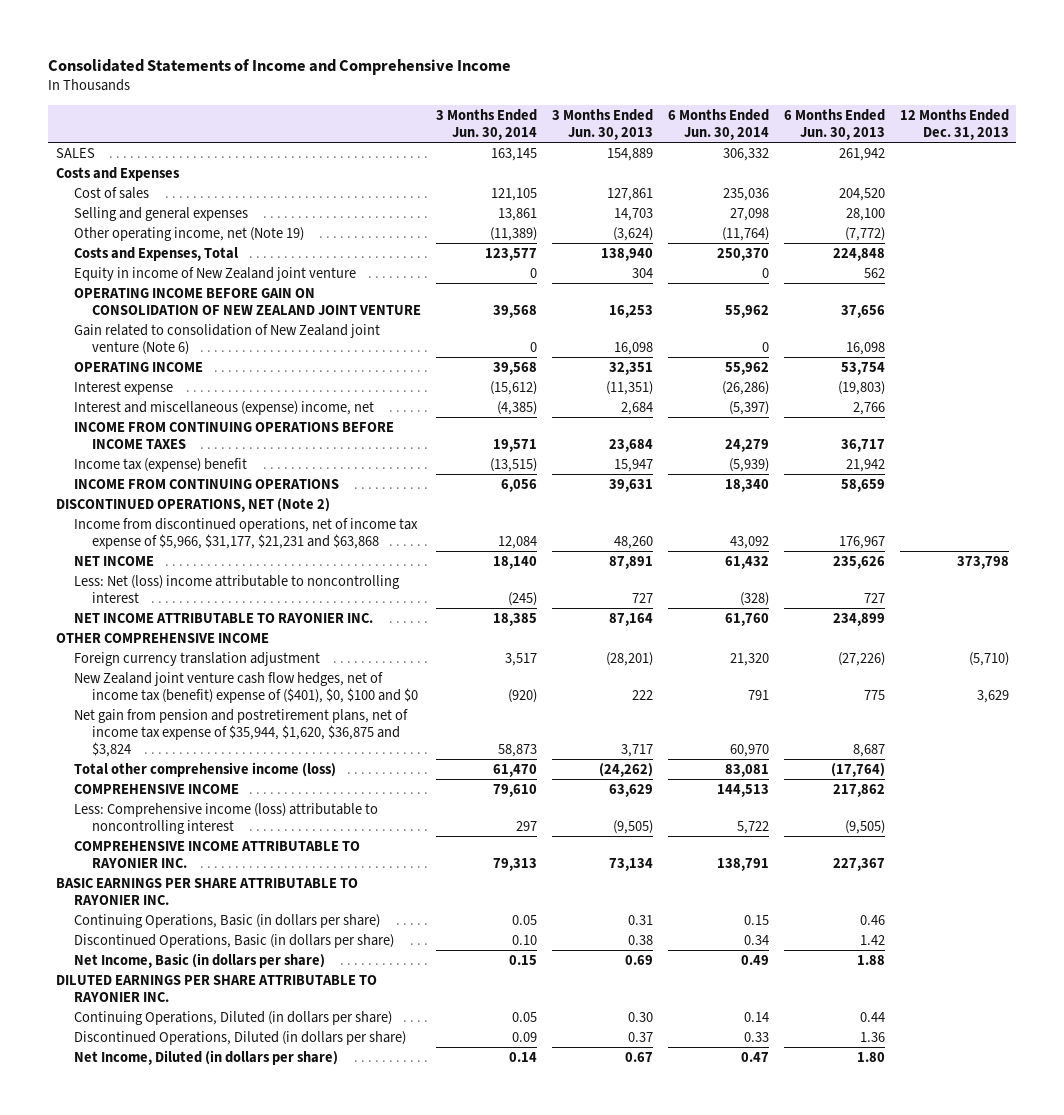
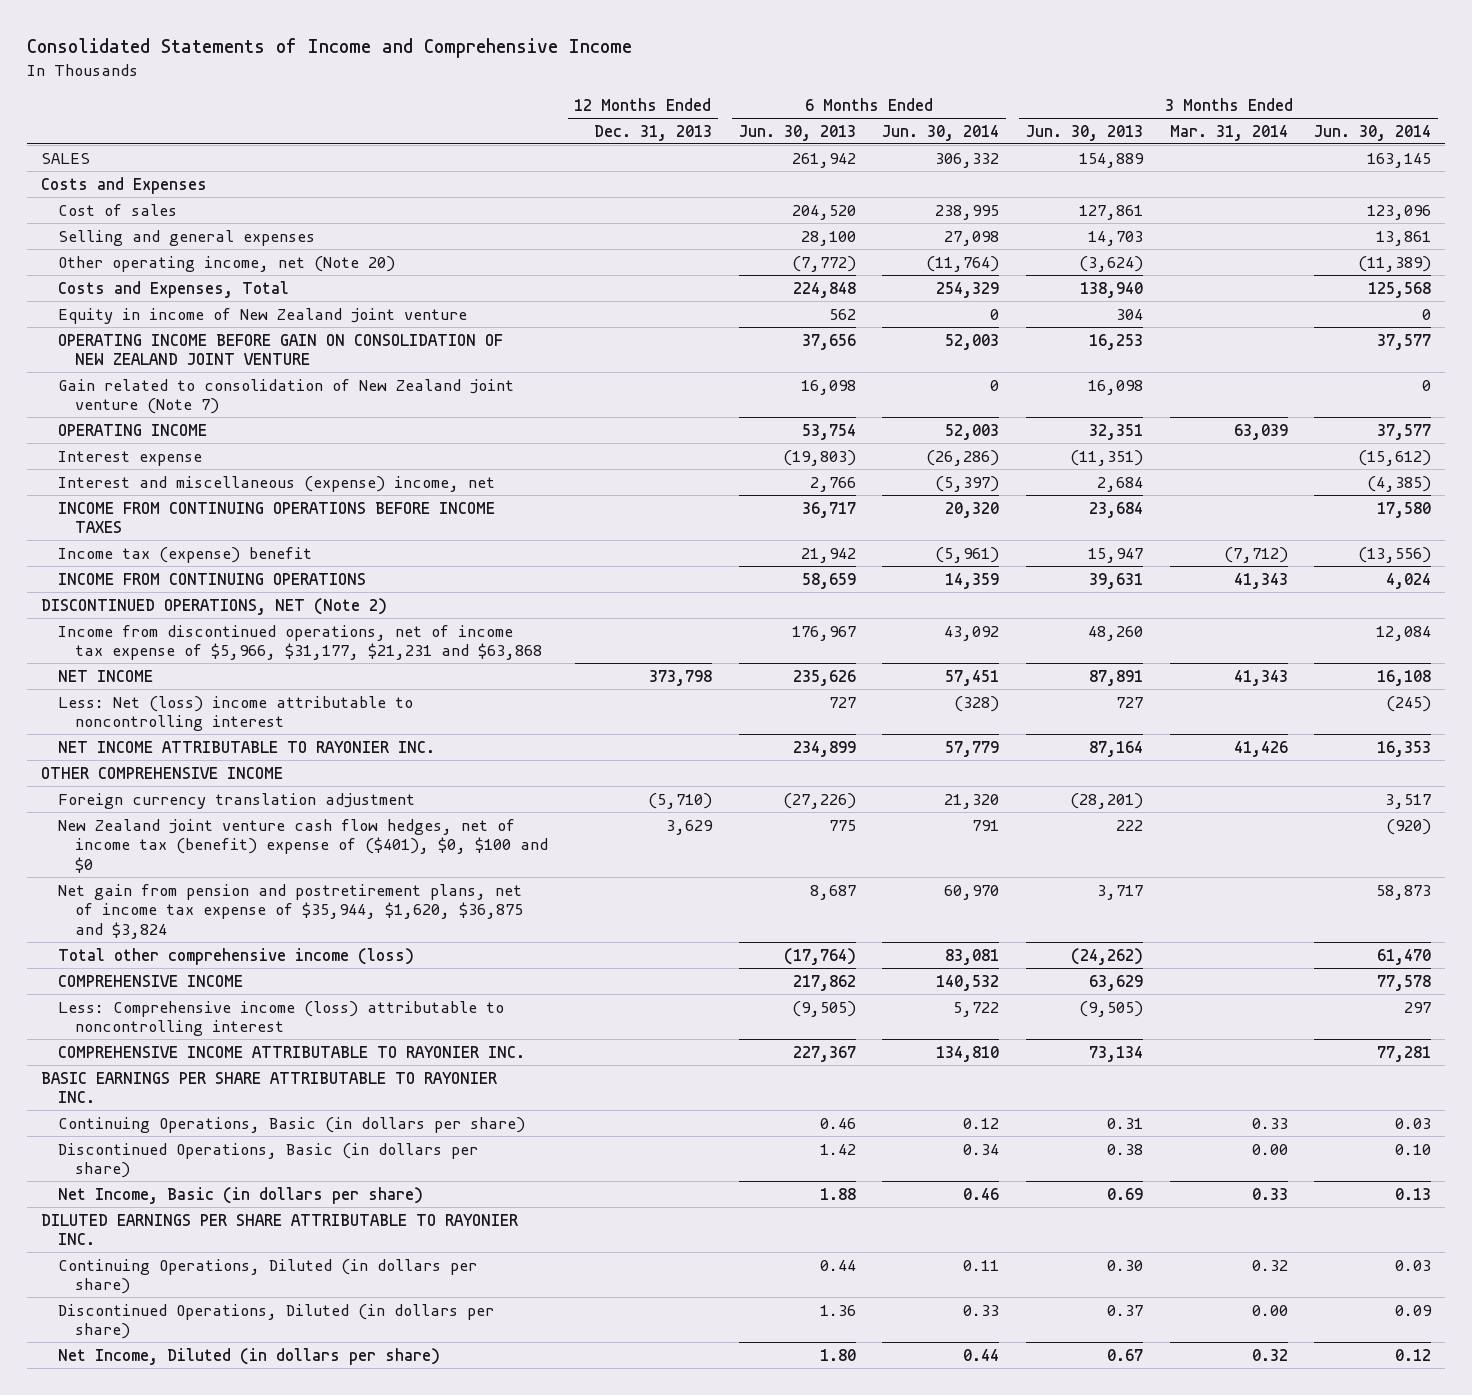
- | 3 Months Ended Jun. 30, 2014 | 3 Months Ended Jun. 30, 2013 | 6 Months Ended Jun. 30, 2014 | 6 Months Ended Jun. 30, 2013 | 12 Months Ended Dec. 31, 2013
+ | 12 Months Ended Dec. 31, 2013 | 6 Months Ended Jun. 30, 2013 | 6 Months Ended Jun. 30, 2014 | 3 Months Ended Jun. 30, 2013 | 3 Months Ended Mar. 31, 2014 | 3 Months Ended Jun. 30, 2014
- Cost of sales | 121,105 | 127,861 | 235,036 | 204,520 |
+ Cost of sales | | 204,520 | 238,995 | 127,861 | | 123,096
- Other operating income, net (Note 19) | (11,389) | (3,624) | (11,764) | (7,772) |
- Costs and Expenses, Total | 123,577 | 138,940 | 250,370 | 224,848 |
+ Other operating income, net (Note 20) | | (7,772) | (11,764) | (3,624) | | (11,389)
+ Costs and Expenses, Total | | 224,848 | 254,329 | 138,940 | | 125,568
- OPERATING INCOME BEFORE GAIN ON CONSOLIDATION OF NEW ZEALAND JOINT VENTURE | 39,568 | 16,253 | 55,962 | 37,656 |
- Gain related to consolidation of New Zealand joint venture (Note 6) | 0 | 16,098 | 0 | 16,098 |
- OPERATING INCOME | 39,568 | 32,351 | 55,962 | 53,754 |
+ OPERATING INCOME BEFORE GAIN ON CONSOLIDATION OF NEW ZEALAND JOINT VENTURE | | 37,656 | 52,003 | 16,253 | | 37,577
+ Gain related to consolidation of New Zealand joint venture (Note 7) | | 16,098 | 0 | 16,098 | | 0
+ OPERATING INCOME | | 53,754 | 52,003 | 32,351 | 63,039 | 37,577
- INCOME FROM CONTINUING OPERATIONS BEFORE INCOME TAXES | 19,571 | 23,684 | 24,279 | 36,717 |
- Income tax (expense) benefit | (13,515) | 15,947 | (5,939) | 21,942 |
- INCOME FROM CONTINUING OPERATIONS | 6,056 | 39,631 | 18,340 | 58,659 |
+ INCOME FROM CONTINUING OPERATIONS BEFORE INCOME TAXES | | 36,717 | 20,320 | 23,684 | | 17,580
+ Income tax (expense) benefit | | 21,942 | (5,961) | 15,947 | (7,712) | (13,556)
+ INCOME FROM CONTINUING OPERATIONS | | 58,659 | 14,359 | 39,631 | 41,343 | 4,024
- NET INCOME | 18,140 | 87,891 | 61,432 | 235,626 | 373,798
+ NET INCOME | 373,798 | 235,626 | 57,451 | 87,891 | 41,343 | 16,108
- NET INCOME ATTRIBUTABLE TO RAYONIER INC. | 18,385 | 87,164 | 61,760 | 234,899 |
+ NET INCOME ATTRIBUTABLE TO RAYONIER INC. | | 234,899 | 57,779 | 87,164 | 41,426 | 16,353
- COMPREHENSIVE INCOME | 79,610 | 63,629 | 144,513 | 217,862 |
+ COMPREHENSIVE INCOME | | 217,862 | 140,532 | 63,629 | | 77,578
- COMPREHENSIVE INCOME ATTRIBUTABLE TO RAYONIER INC. | 79,313 | 73,134 | 138,791 | 227,367 |
+ COMPREHENSIVE INCOME ATTRIBUTABLE TO RAYONIER INC. | | 227,367 | 134,810 | 73,134 | | 77,281
- Continuing Operations, Basic (in dollars per share) | 0.05 | 0.31 | 0.15 | 0.46 |
+ Continuing Operations, Basic (in dollars per share) | | 0.46 | 0.12 | 0.31 | 0.33 | 0.03
- Net Income, Basic (in dollars per share) | 0.15 | 0.69 | 0.49 | 1.88 |
+ Net Income, Basic (in dollars per share) | | 1.88 | 0.46 | 0.69 | 0.33 | 0.13
- Continuing Operations, Diluted (in dollars per share) | 0.05 | 0.30 | 0.14 | 0.44 |
+ Continuing Operations, Diluted (in dollars per share) | | 0.44 | 0.11 | 0.30 | 0.32 | 0.03
- Net Income, Diluted (in dollars per share) | 0.14 | 0.67 | 0.47 | 1.80 |
+ Net Income, Diluted (in dollars per share) | | 1.80 | 0.44 | 0.67 | 0.32 | 0.12

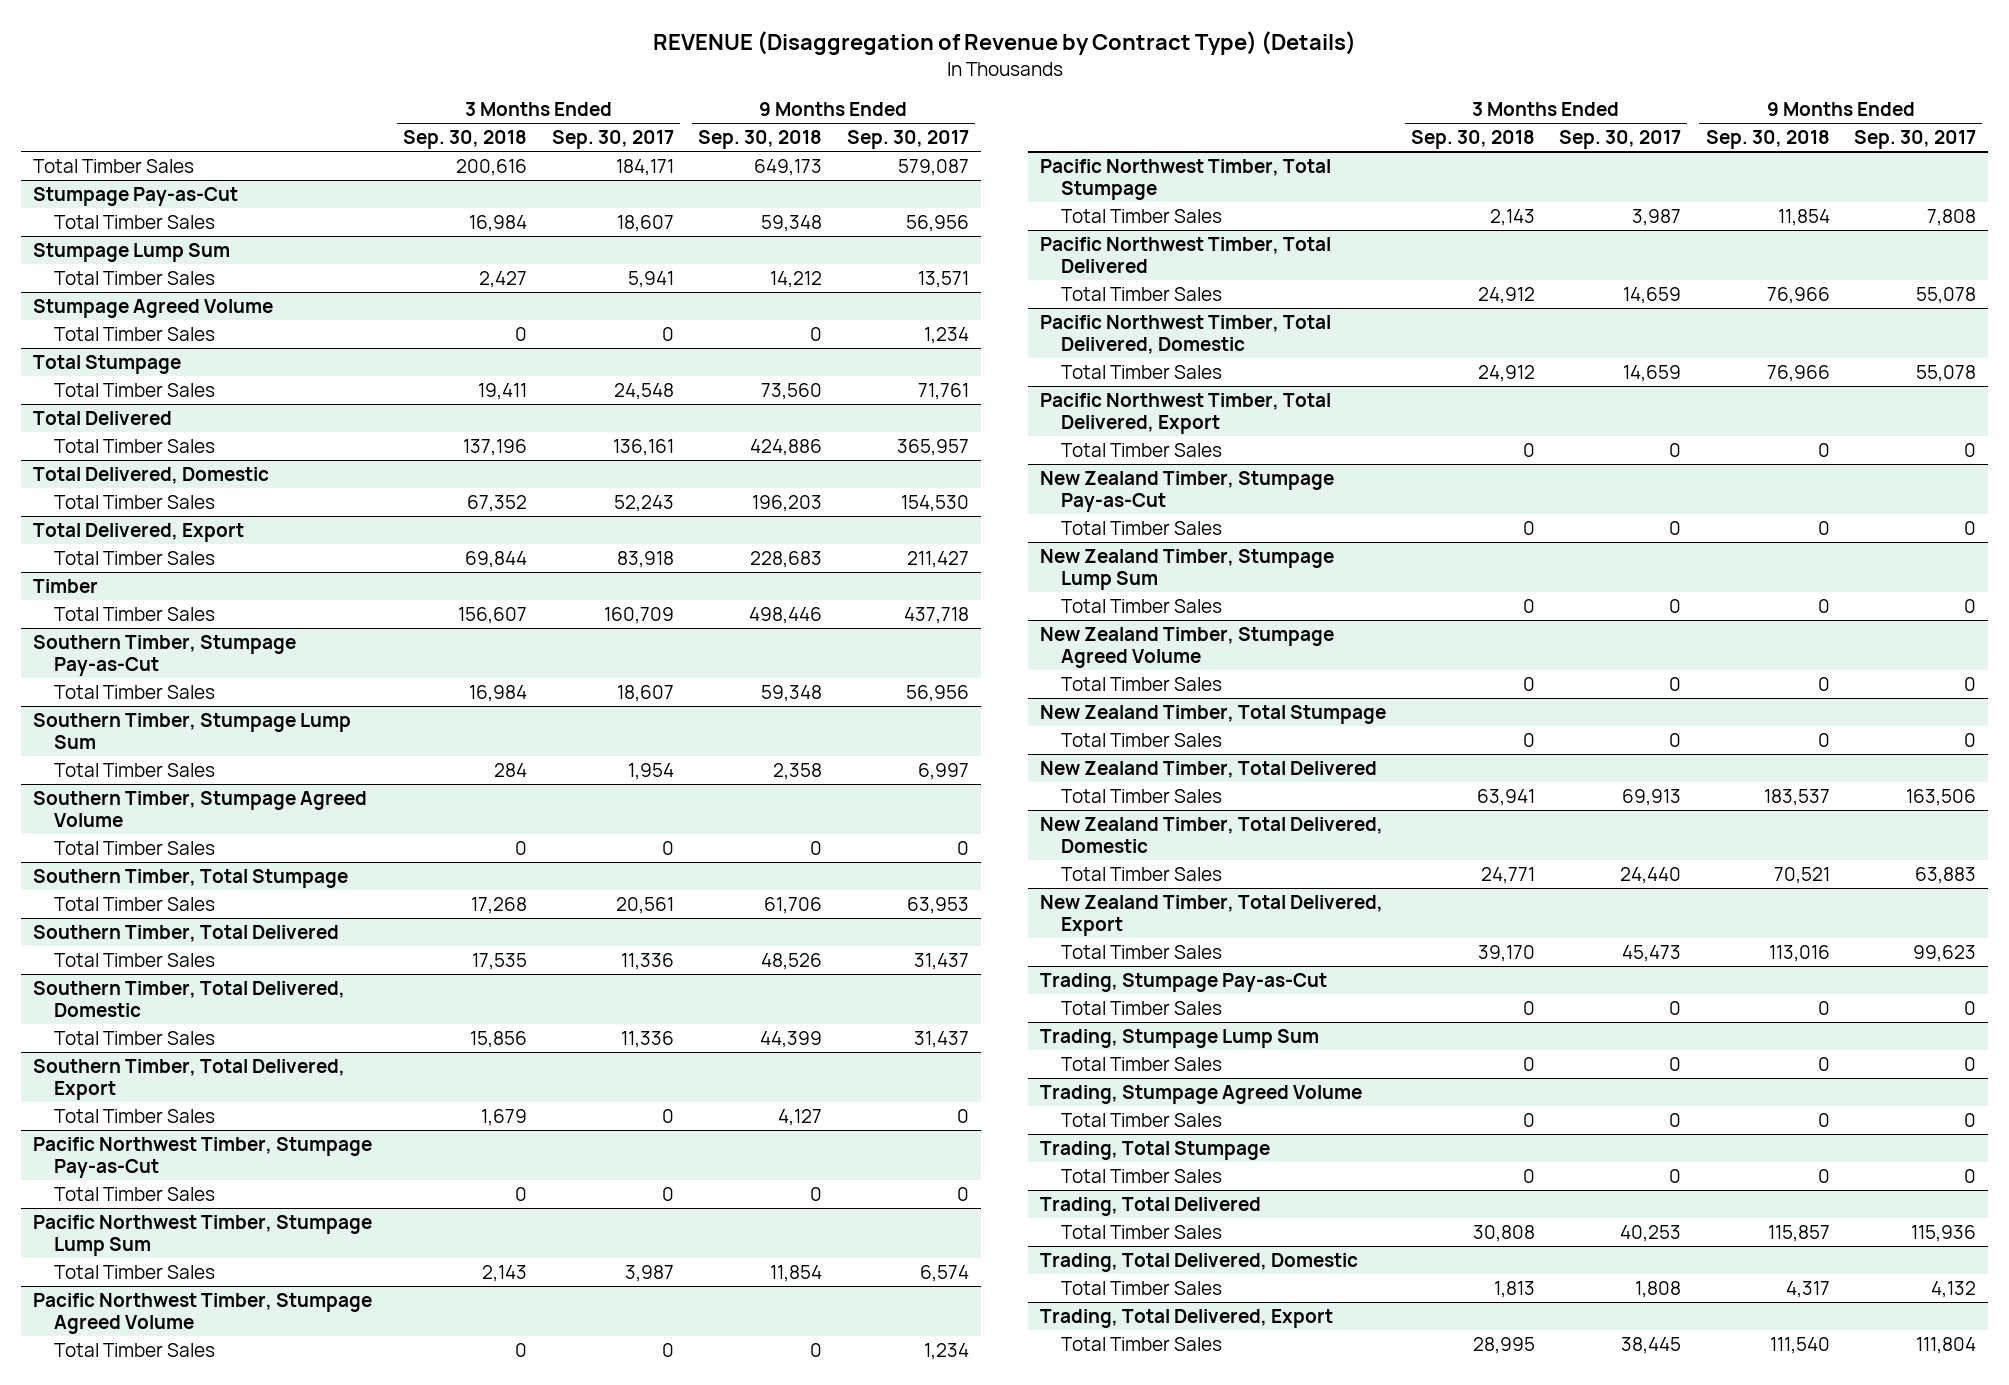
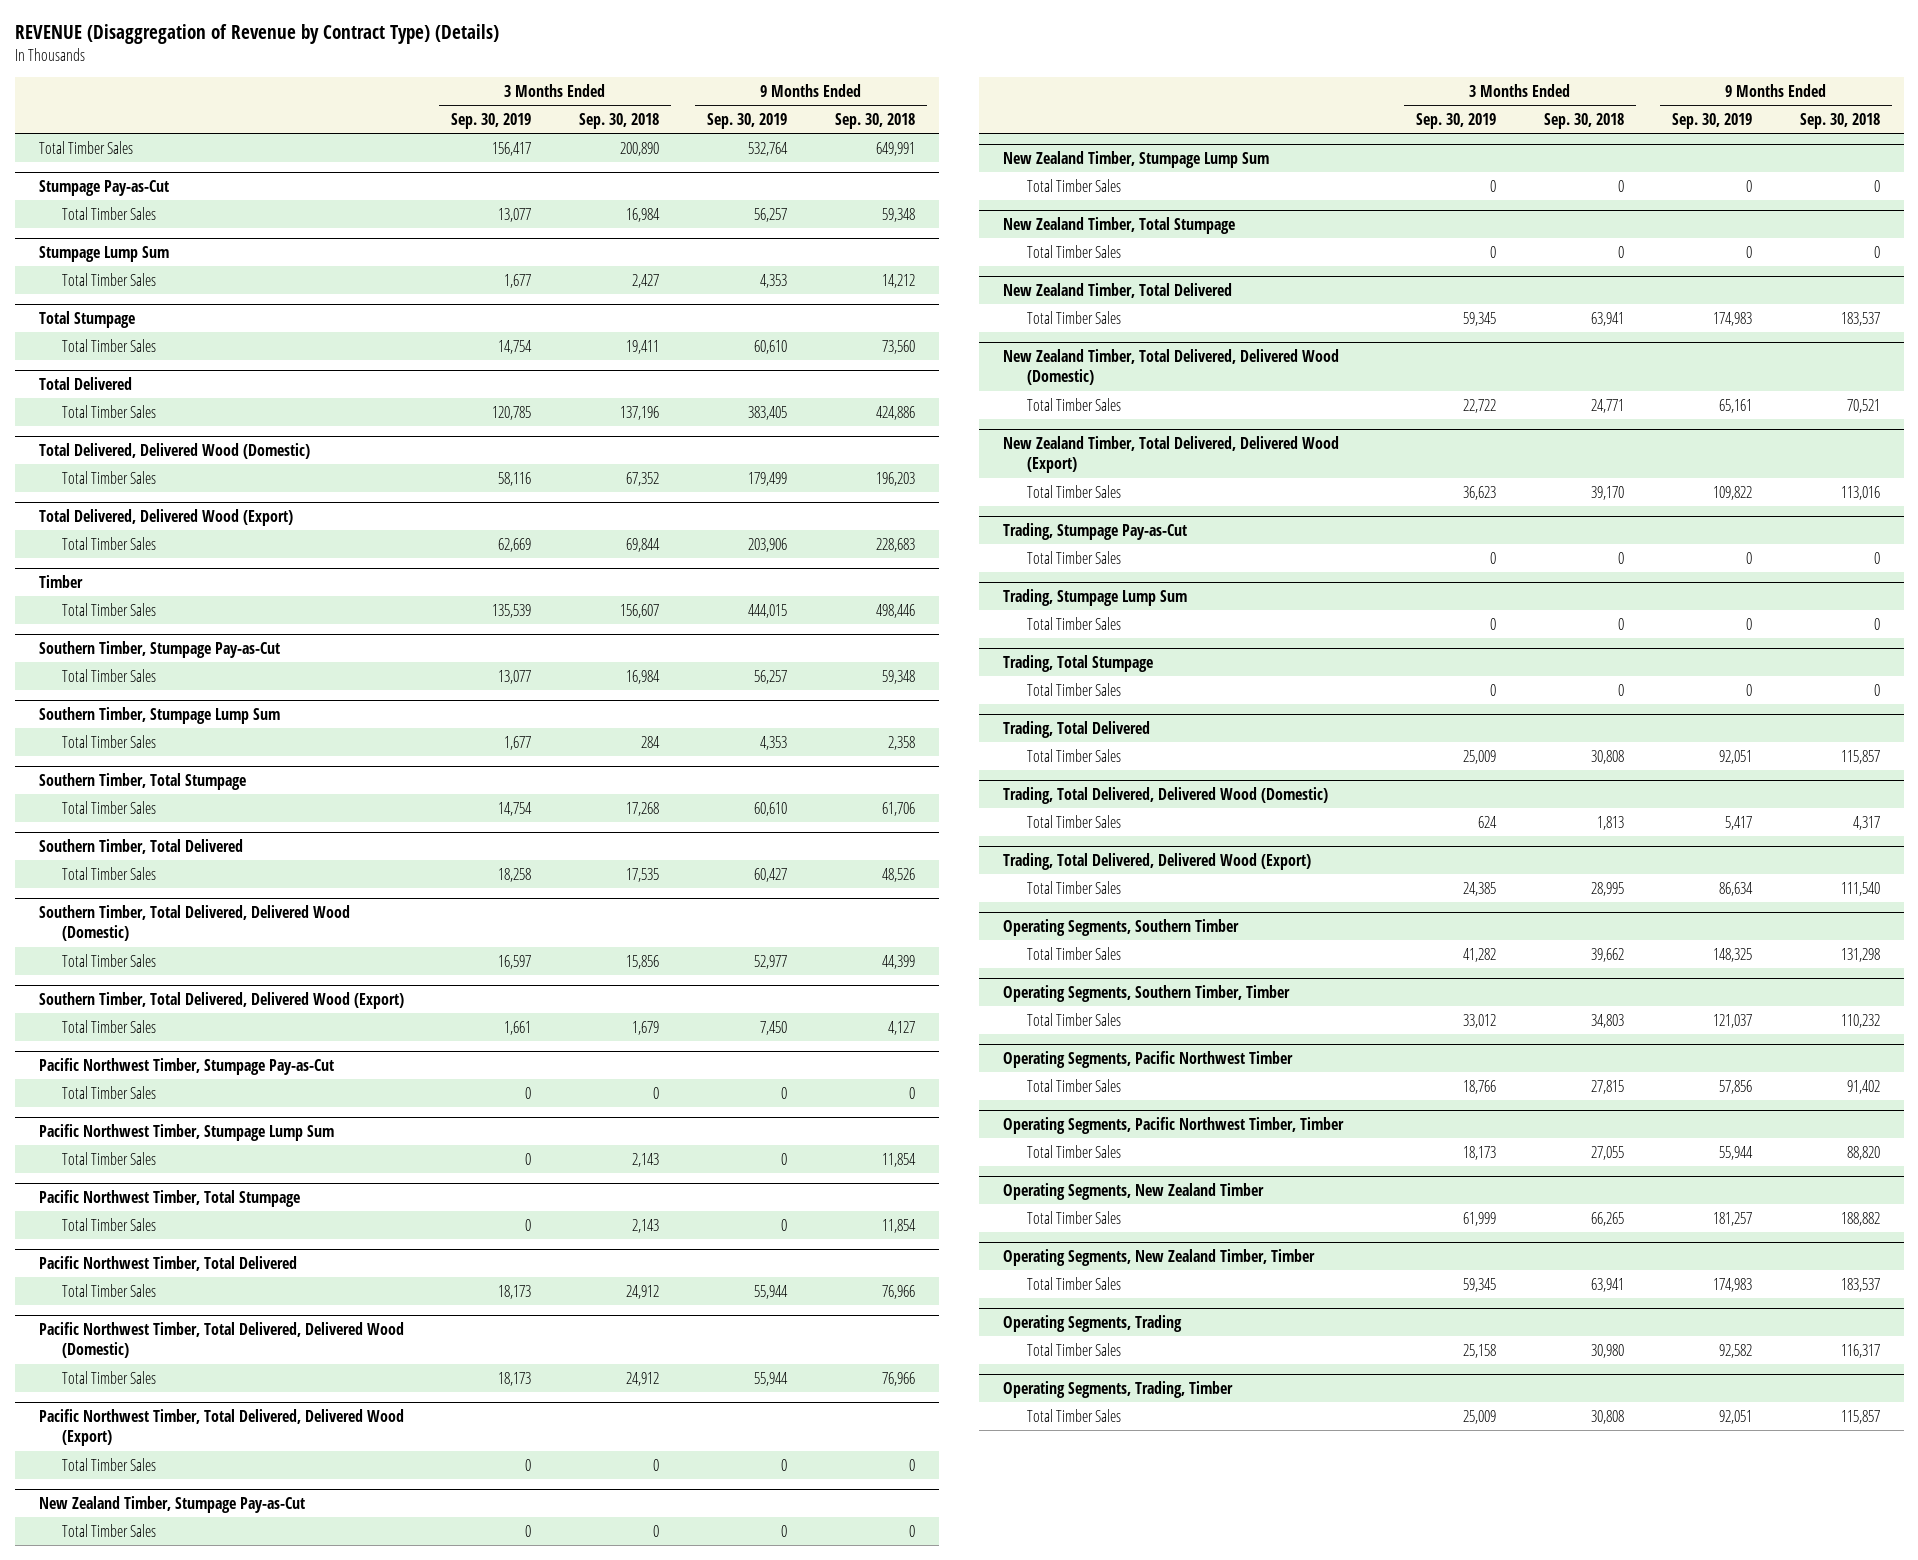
- | 3 Months Ended Sep. 30, 2018 | 3 Months Ended Sep. 30, 2017 | 9 Months Ended Sep. 30, 2018 | 9 Months Ended Sep. 30, 2017
+ | 3 Months Ended Sep. 30, 2019 | 3 Months Ended Sep. 30, 2018 | 9 Months Ended Sep. 30, 2019 | 9 Months Ended Sep. 30, 2018
- Total Timber Sales | 200,616 | 184,171 | 649,173 | 579,087
+ Total Timber Sales | 156,417 | 200,890 | 532,764 | 649,991
- Stumpage Agreed Volume
- Total Timber Sales | 0 | 0 | 0 | 1,234
- Total Delivered, Domestic
+ Total Delivered, Delivered Wood (Domestic)
- Total Delivered, Export
+ Total Delivered, Delivered Wood (Export)
- Southern Timber, Stumpage Agreed Volume
- Total Timber Sales | 0 | 0 | 0 | 0
- Southern Timber, Total Delivered, Domestic
+ Southern Timber, Total Delivered, Delivered Wood (Domestic)
- Southern Timber, Total Delivered, Export
+ Southern Timber, Total Delivered, Delivered Wood (Export)
- Pacific Northwest Timber, Stumpage Agreed Volume
- Total Timber Sales | 0 | 0 | 0 | 1,234
- Pacific Northwest Timber, Total Delivered, Domestic
+ Pacific Northwest Timber, Total Delivered, Delivered Wood (Domestic)
- Pacific Northwest Timber, Total Delivered, Export
+ Pacific Northwest Timber, Total Delivered, Delivered Wood (Export)
- New Zealand Timber, Stumpage Agreed Volume
- Total Timber Sales | 0 | 0 | 0 | 0
- New Zealand Timber, Total Delivered, Domestic
+ New Zealand Timber, Total Delivered, Delivered Wood (Domestic)
- New Zealand Timber, Total Delivered, Export
+ New Zealand Timber, Total Delivered, Delivered Wood (Export)
- Trading, Stumpage Agreed Volume
- Total Timber Sales | 0 | 0 | 0 | 0
- Trading, Total Delivered, Domestic
+ Trading, Total Delivered, Delivered Wood (Domestic)
- Trading, Total Delivered, Export
+ Trading, Total Delivered, Delivered Wood (Export)
+ Operating Segments, Southern Timber
+ Total Timber Sales | 41,282 | 39,662 | 148,325 | 131,298
+ Operating Segments, Southern Timber, Timber
+ Total Timber Sales | 33,012 | 34,803 | 121,037 | 110,232
+ Operating Segments, Pacific Northwest Timber
+ Total Timber Sales | 18,766 | 27,815 | 57,856 | 91,402
+ Operating Segments, Pacific Northwest Timber, Timber
+ Total Timber Sales | 18,173 | 27,055 | 55,944 | 88,820
+ Operating Segments, New Zealand Timber
+ Total Timber Sales | 61,999 | 66,265 | 181,257 | 188,882
+ Operating Segments, New Zealand Timber, Timber
+ Total Timber Sales | 59,345 | 63,941 | 174,983 | 183,537
+ Operating Segments, Trading
+ Total Timber Sales | 25,158 | 30,980 | 92,582 | 116,317
+ Operating Segments, Trading, Timber
+ Total Timber Sales | 25,009 | 30,808 | 92,051 | 115,857

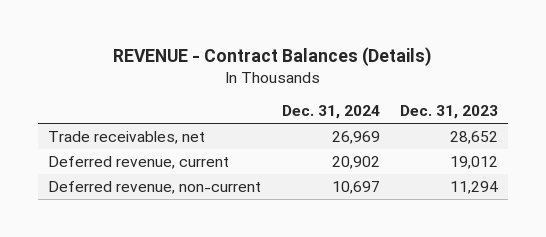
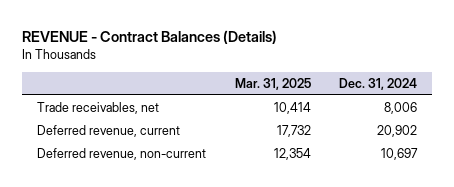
- | Dec. 31, 2024 | Dec. 31, 2023
+ | Mar. 31, 2025 | Dec. 31, 2024
- Trade receivables, net | 26,969 | 28,652
+ Trade receivables, net | 10,414 | 8,006

